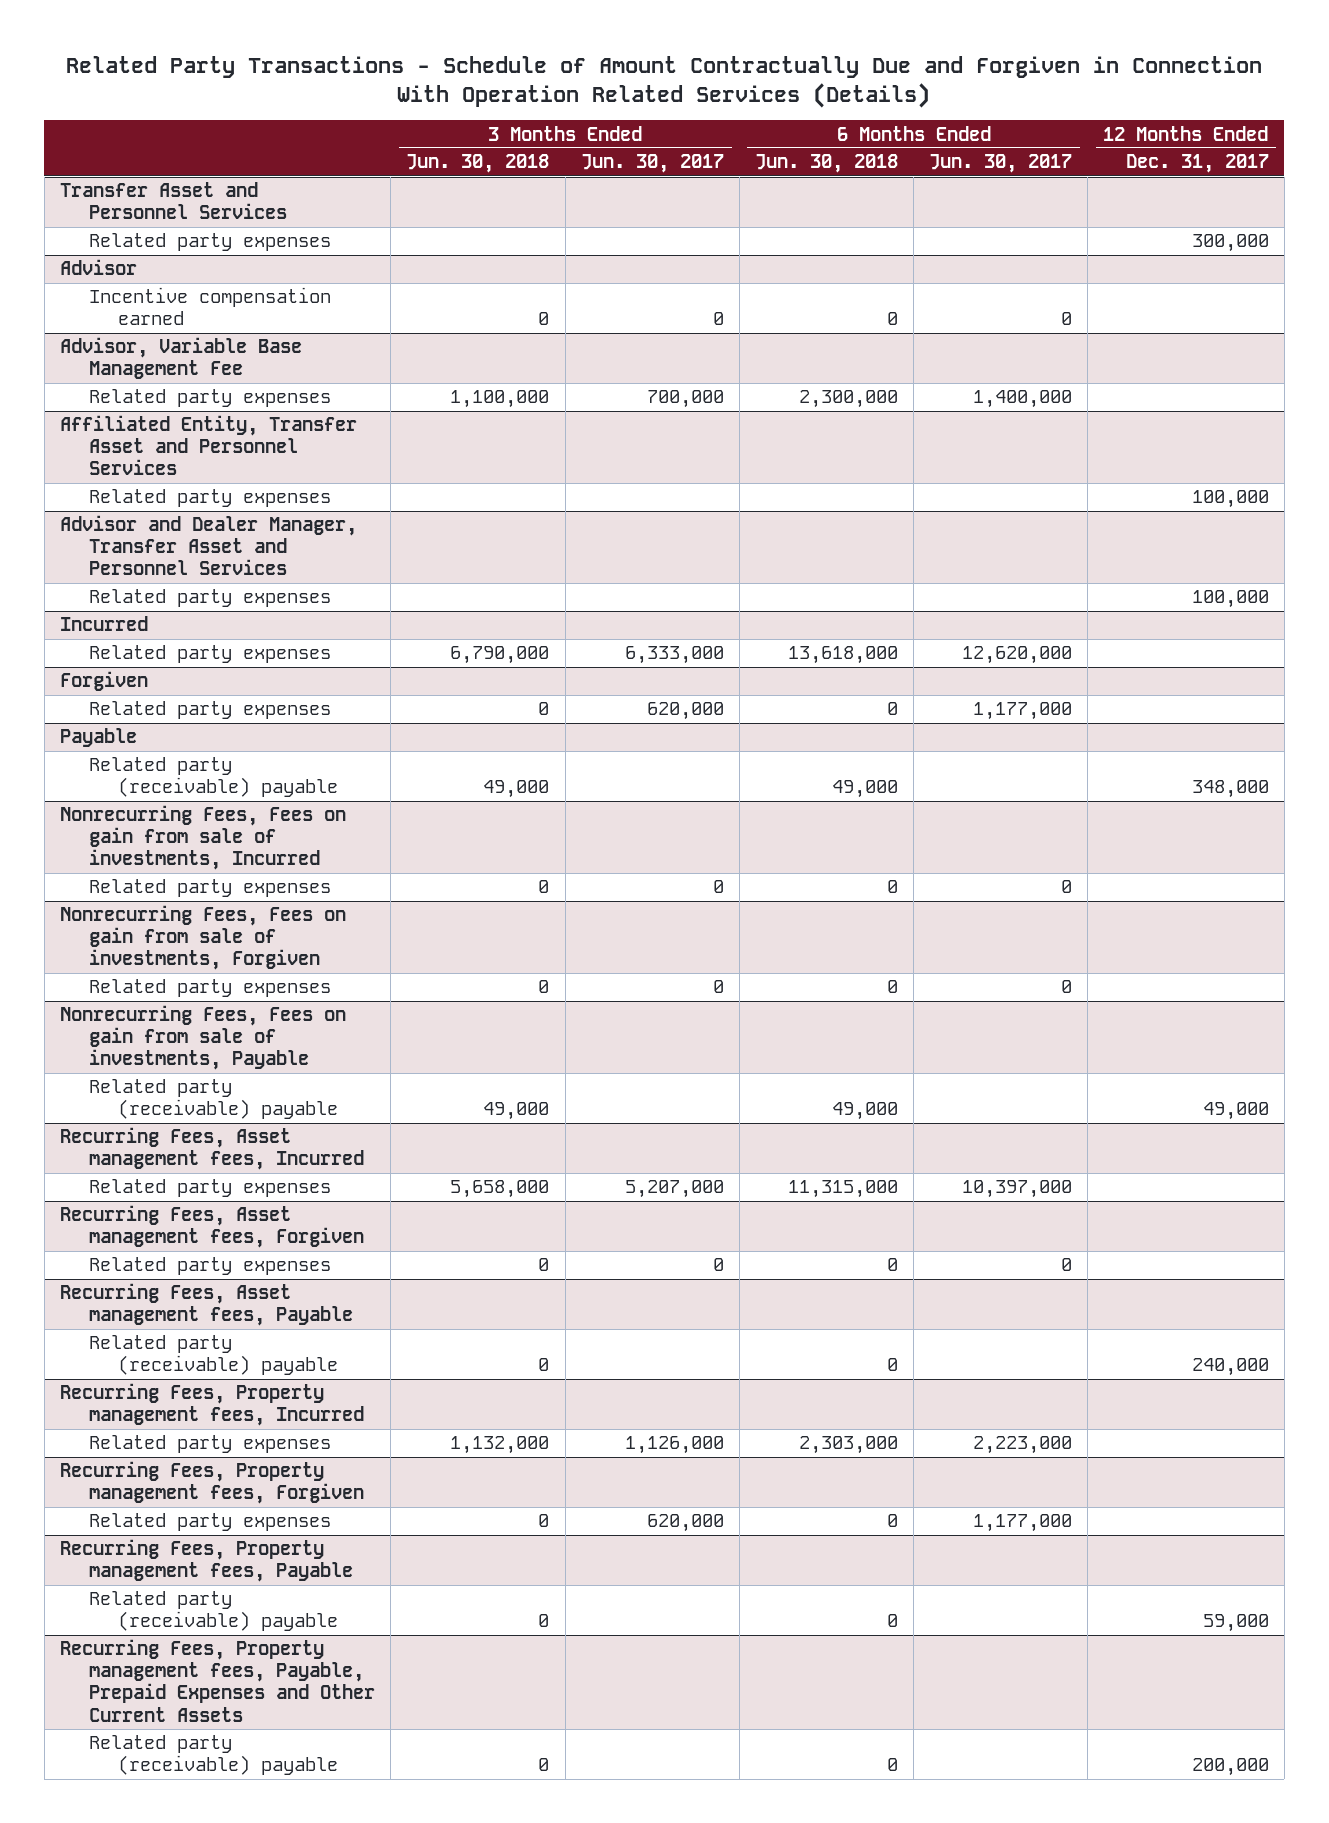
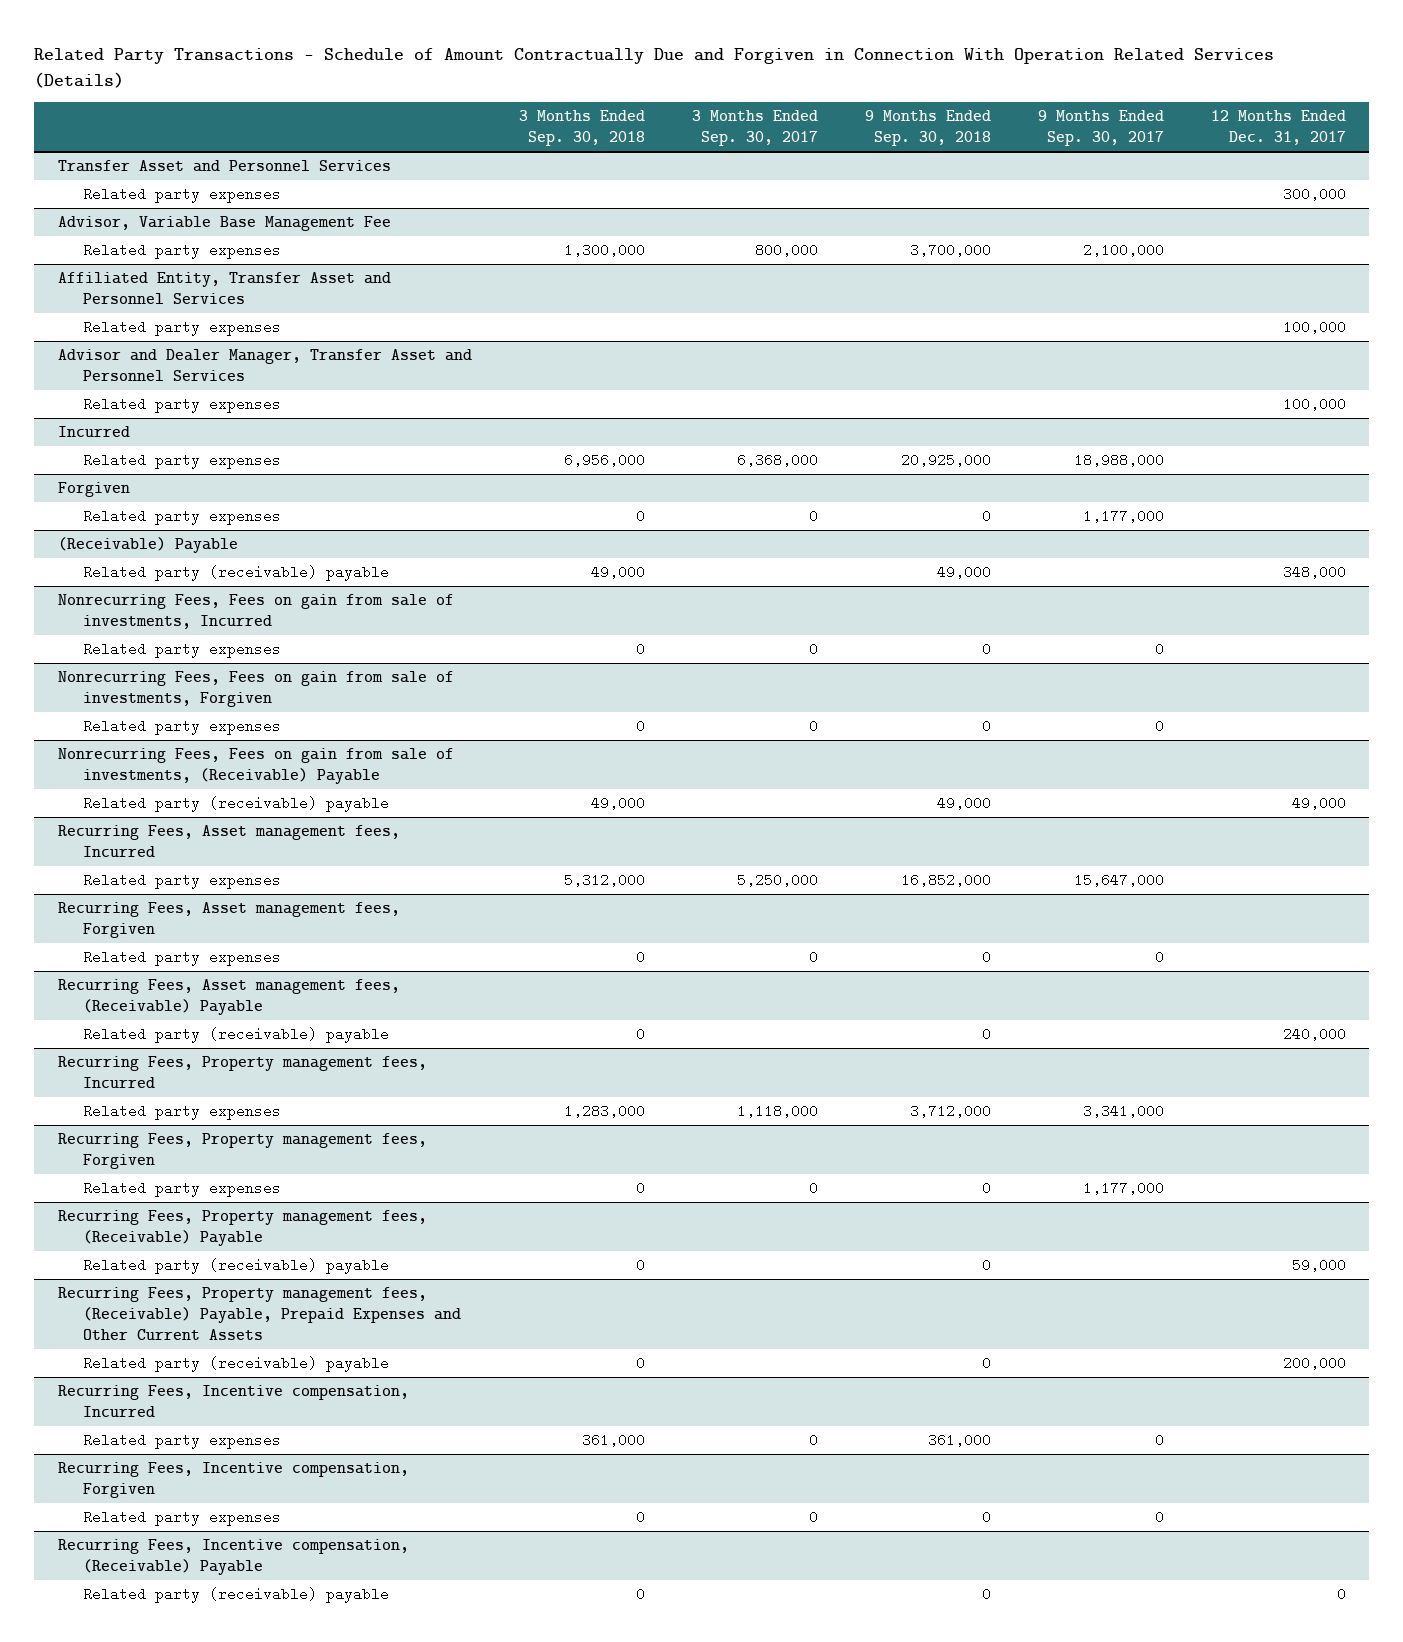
- | 3 Months Ended Jun. 30, 2018 | 3 Months Ended Jun. 30, 2017 | 6 Months Ended Jun. 30, 2018 | 6 Months Ended Jun. 30, 2017 | 12 Months Ended Dec. 31, 2017
+ | 3 Months Ended Sep. 30, 2018 | 3 Months Ended Sep. 30, 2017 | 9 Months Ended Sep. 30, 2018 | 9 Months Ended Sep. 30, 2017 | 12 Months Ended Dec. 31, 2017
- Advisor
- Incentive compensation earned | 0 | 0 | 0 | 0 |
- Payable
+ (Receivable) Payable
- Nonrecurring Fees, Fees on gain from sale of investments, Payable
+ Nonrecurring Fees, Fees on gain from sale of investments, (Receivable) Payable
- Recurring Fees, Asset management fees, Payable
+ Recurring Fees, Asset management fees, (Receivable) Payable
- Recurring Fees, Property management fees, Payable
+ Recurring Fees, Property management fees, (Receivable) Payable
- Recurring Fees, Property management fees, Payable, Prepaid Expenses and Other Current Assets
+ Recurring Fees, Property management fees, (Receivable) Payable, Prepaid Expenses and Other Current Assets
+ Recurring Fees, Incentive compensation, Incurred
+ Related party expenses | 361,000 | 0 | 361,000 | 0 |
+ Recurring Fees, Incentive compensation, Forgiven
+ Related party expenses | 0 | 0 | 0 | 0 |
+ Recurring Fees, Incentive compensation, (Receivable) Payable
+ Related party (receivable) payable | 0 | | 0 | | 0

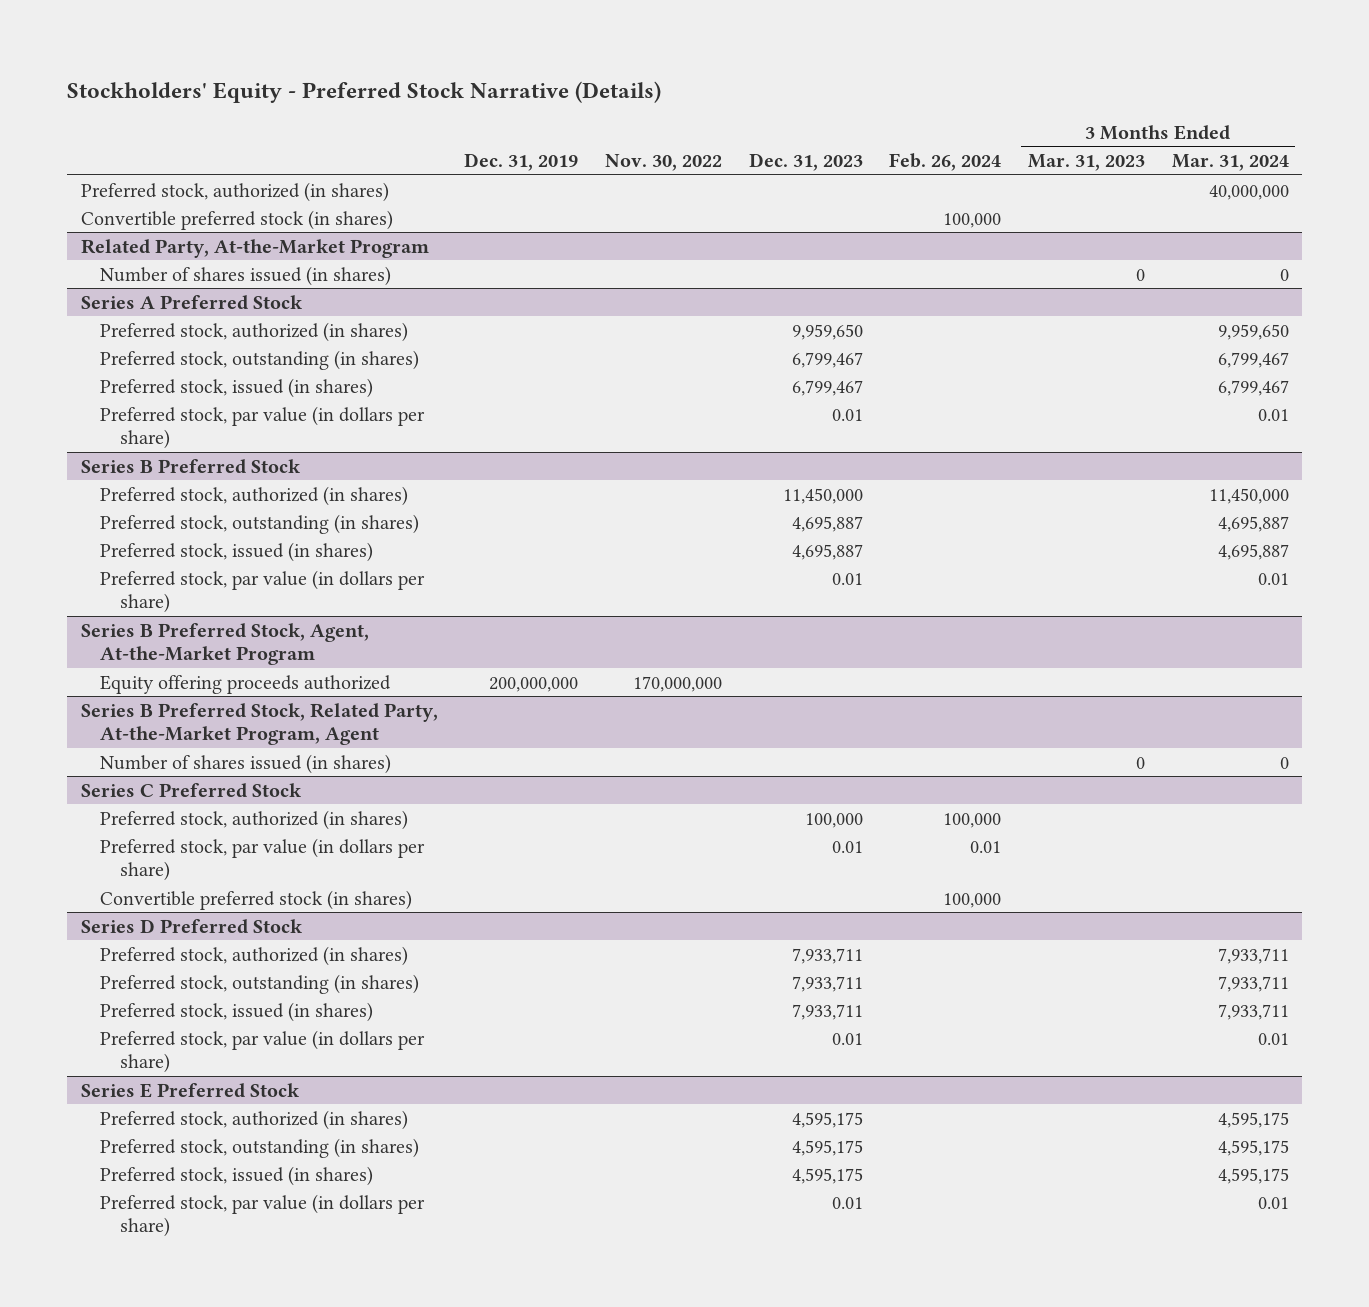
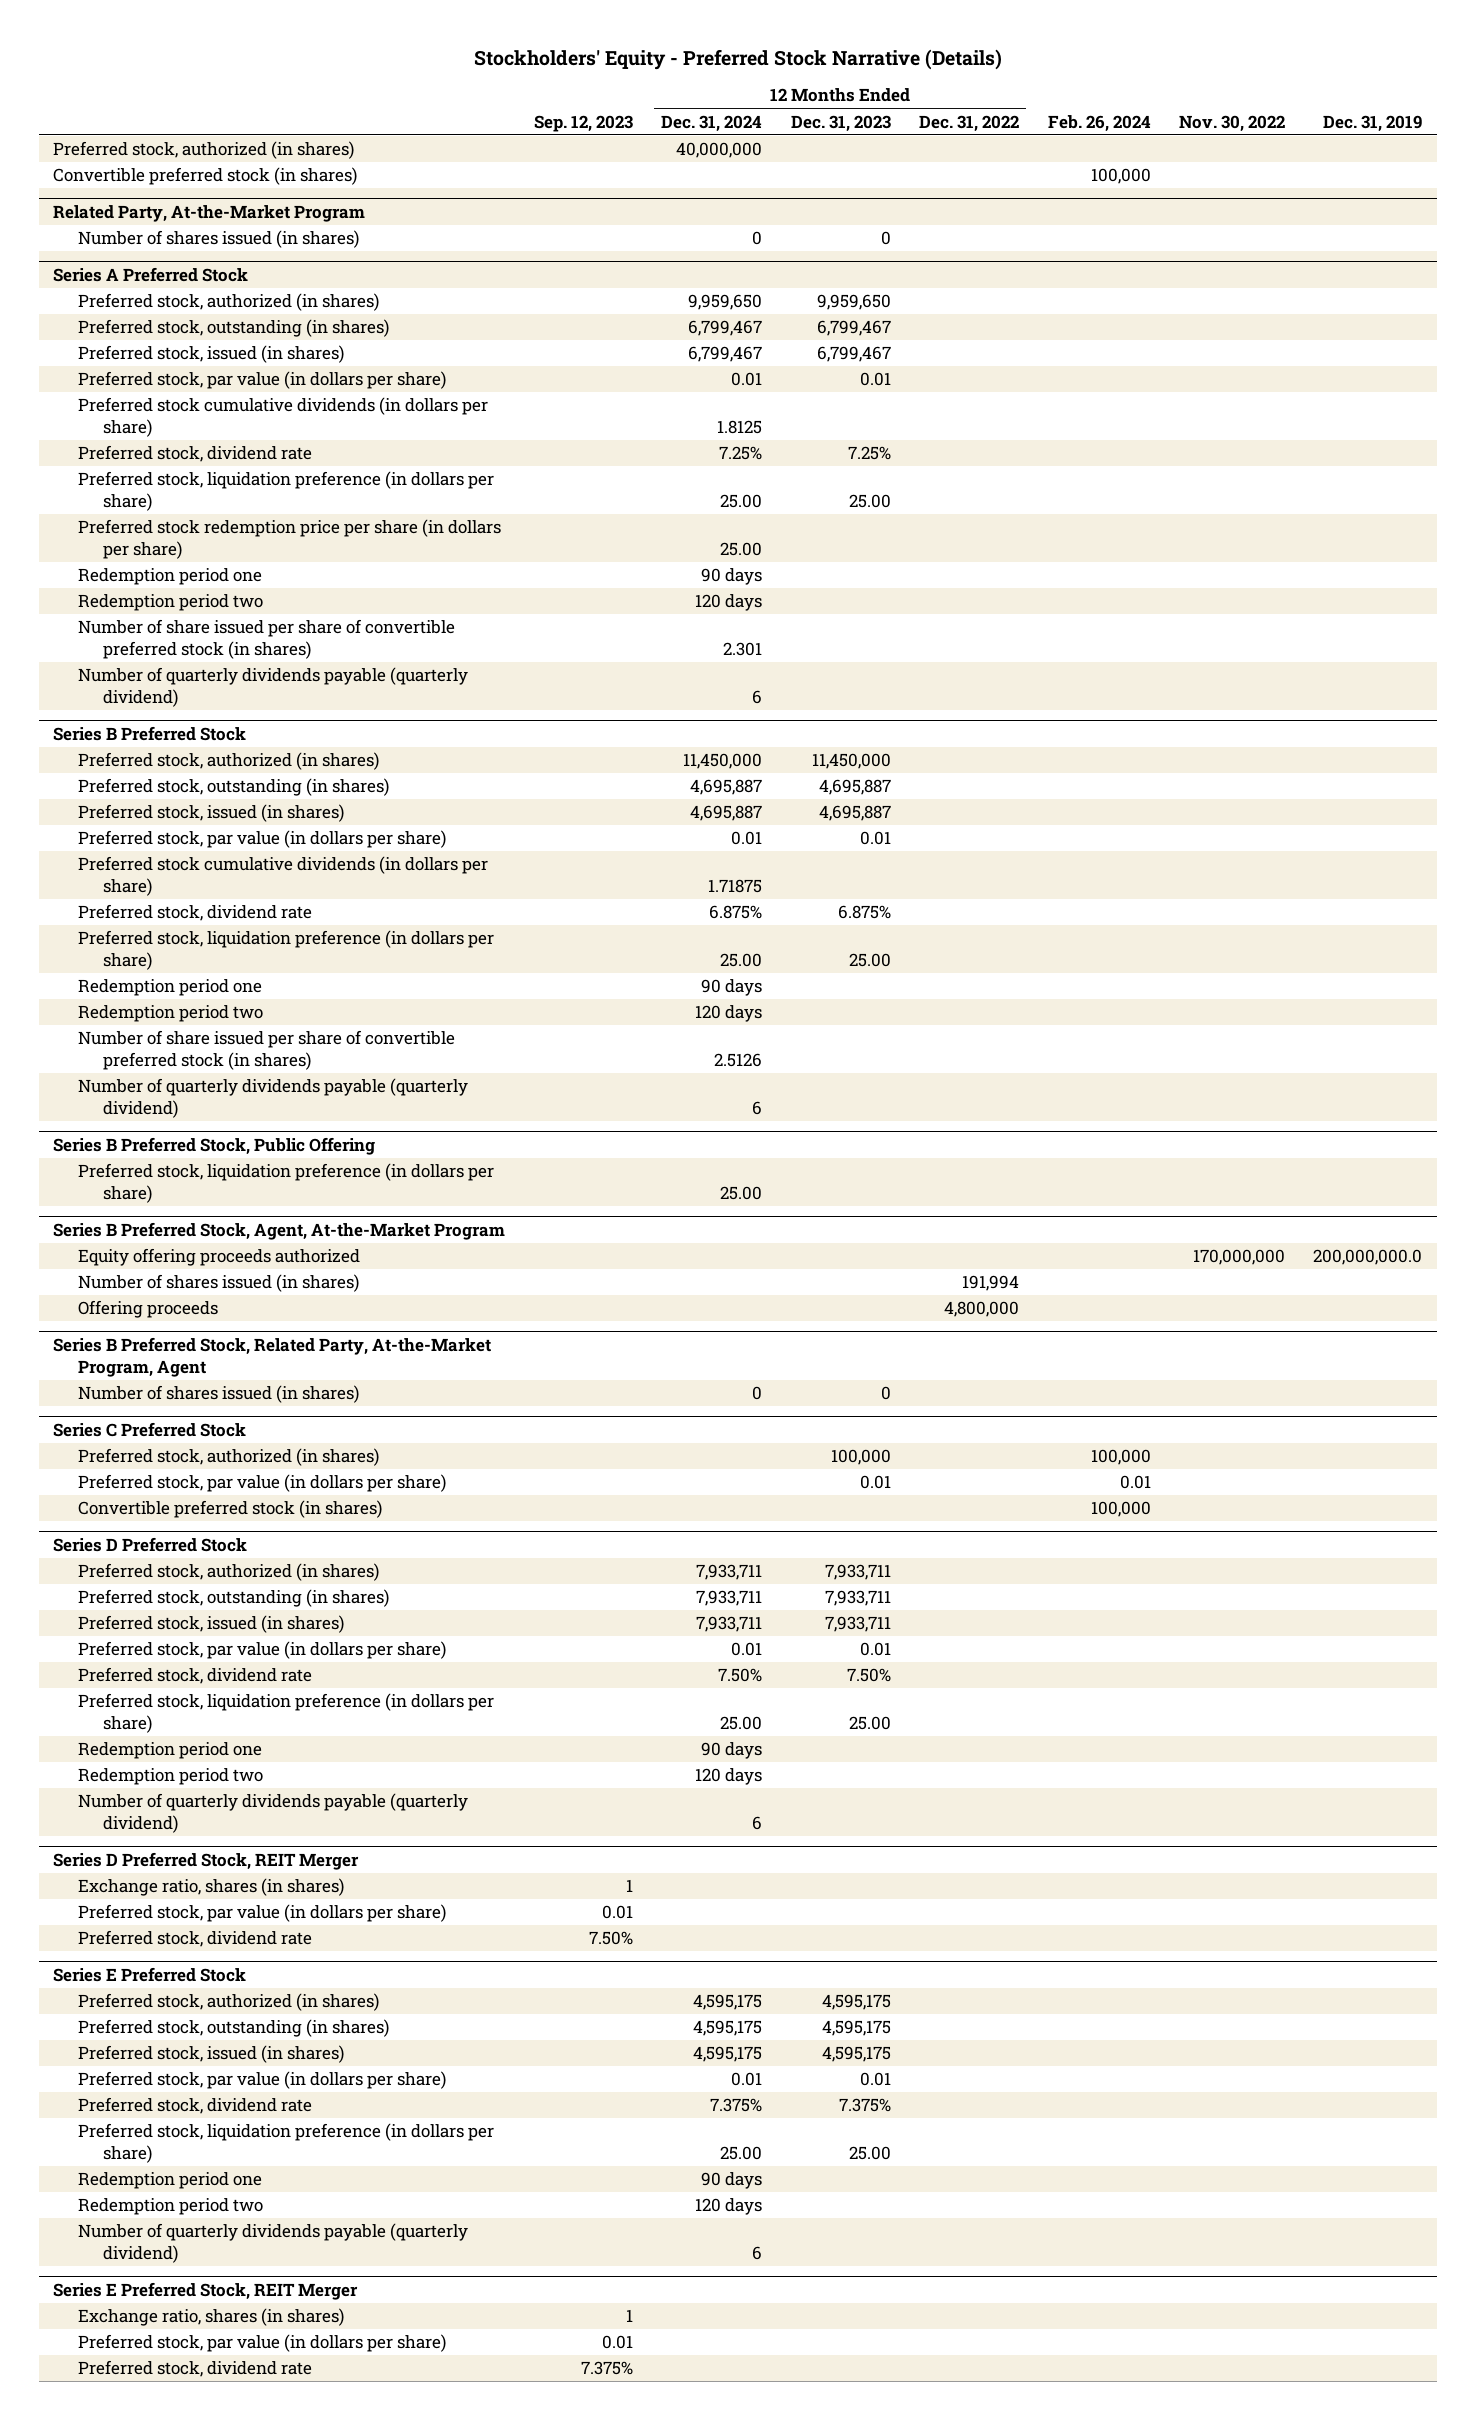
- | Dec. 31, 2019 | Nov. 30, 2022 | Dec. 31, 2023 | Feb. 26, 2024 | 3 Months Ended Mar. 31, 2023 | 3 Months Ended Mar. 31, 2024
+ | Sep. 12, 2023 | 12 Months Ended Dec. 31, 2024 | 12 Months Ended Dec. 31, 2023 | 12 Months Ended Dec. 31, 2022 | Feb. 26, 2024 | Nov. 30, 2022 | Dec. 31, 2019
@ Series A Preferred Stock
+ Preferred stock cumulative dividends (in dollars per share) | | 1.8125 | | | | |
+ Preferred stock, dividend rate | | 7.25% | 7.25% | | | |
+ Preferred stock, liquidation preference (in dollars per share) | | 25.00 | 25.00 | | | |
+ Preferred stock redemption price per share (in dollars per share) | | 25.00 | | | | |
+ Redemption period one | | 90 days | | | | |
+ Redemption period two | | 120 days | | | | |
+ Number of share issued per share of convertible preferred stock (in shares) | | 2.301 | | | | |
+ Number of quarterly dividends payable (quarterly dividend) | | 6 | | | | |
@ Series B Preferred Stock
+ Preferred stock cumulative dividends (in dollars per share) | | 1.71875 | | | | |
+ Preferred stock, dividend rate | | 6.875% | 6.875% | | | |
+ Preferred stock, liquidation preference (in dollars per share) | | 25.00 | 25.00 | | | |
+ Redemption period one | | 90 days | | | | |
+ Redemption period two | | 120 days | | | | |
+ Number of share issued per share of convertible preferred stock (in shares) | | 2.5126 | | | | |
+ Number of quarterly dividends payable (quarterly dividend) | | 6 | | | | |
+ Series B Preferred Stock, Public Offering
+ Preferred stock, liquidation preference (in dollars per share) | | 25.00 | | | | |
@ Series B Preferred Stock, Agent, At-the-Market Program
- Equity offering proceeds authorized | 200,000,000 | 170,000,000 | | | |
+ Equity offering proceeds authorized | | | | | | 170,000,000 | 200,000,000.0
+ Number of shares issued (in shares) | | | | 191,994 | | |
+ Offering proceeds | | | | 4,800,000 | | |
@ Series D Preferred Stock
+ Preferred stock, dividend rate | | 7.50% | 7.50% | | | |
+ Preferred stock, liquidation preference (in dollars per share) | | 25.00 | 25.00 | | | |
+ Redemption period one | | 90 days | | | | |
+ Redemption period two | | 120 days | | | | |
+ Number of quarterly dividends payable (quarterly dividend) | | 6 | | | | |
+ Series D Preferred Stock, REIT Merger
+ Exchange ratio, shares (in shares) | 1 | | | | | |
+ Preferred stock, par value (in dollars per share) | 0.01 | | | | | |
+ Preferred stock, dividend rate | 7.50% | | | | | |
@ Series E Preferred Stock
+ Preferred stock, dividend rate | | 7.375% | 7.375% | | | |
+ Preferred stock, liquidation preference (in dollars per share) | | 25.00 | 25.00 | | | |
+ Redemption period one | | 90 days | | | | |
+ Redemption period two | | 120 days | | | | |
+ Number of quarterly dividends payable (quarterly dividend) | | 6 | | | | |
+ Series E Preferred Stock, REIT Merger
+ Exchange ratio, shares (in shares) | 1 | | | | | |
+ Preferred stock, par value (in dollars per share) | 0.01 | | | | | |
+ Preferred stock, dividend rate | 7.375% | | | | | |

